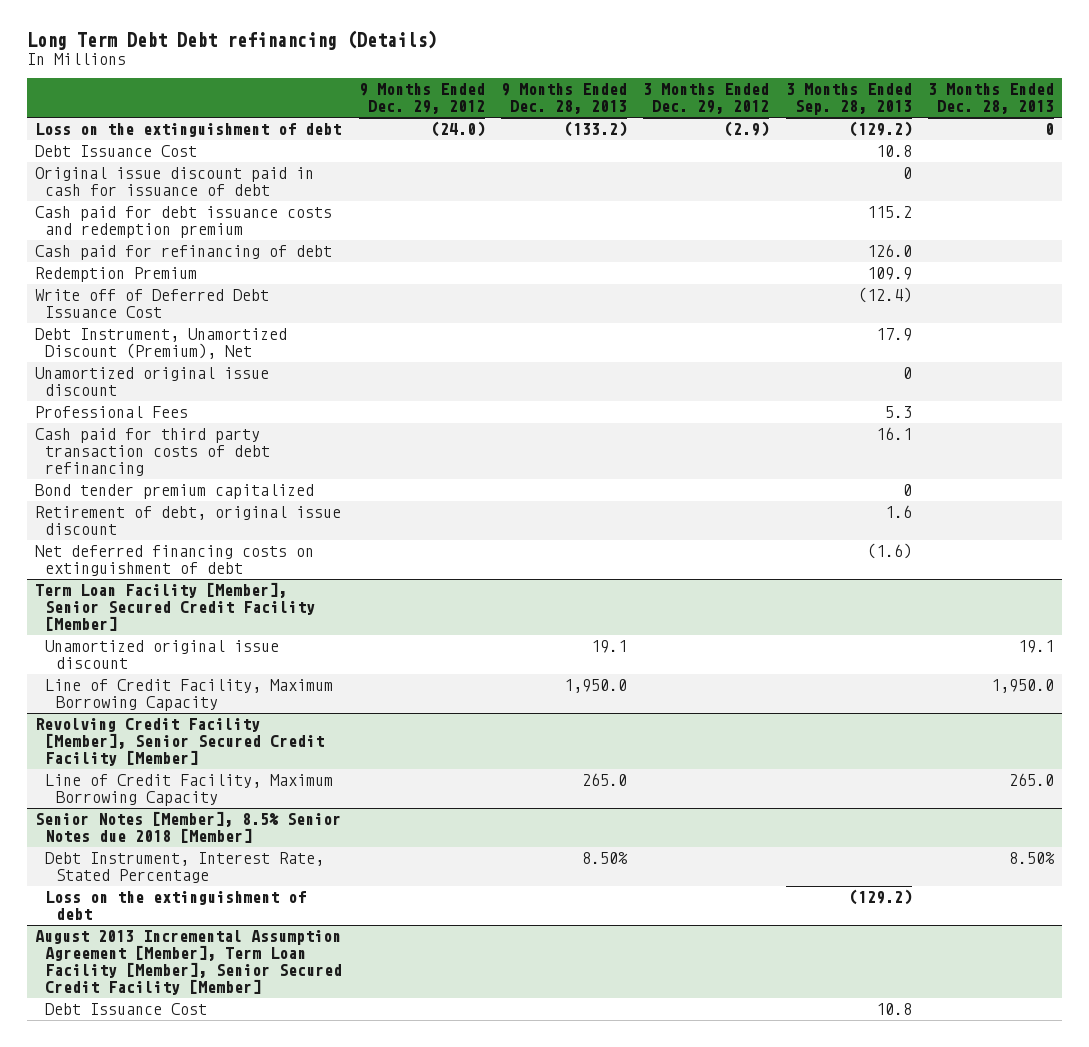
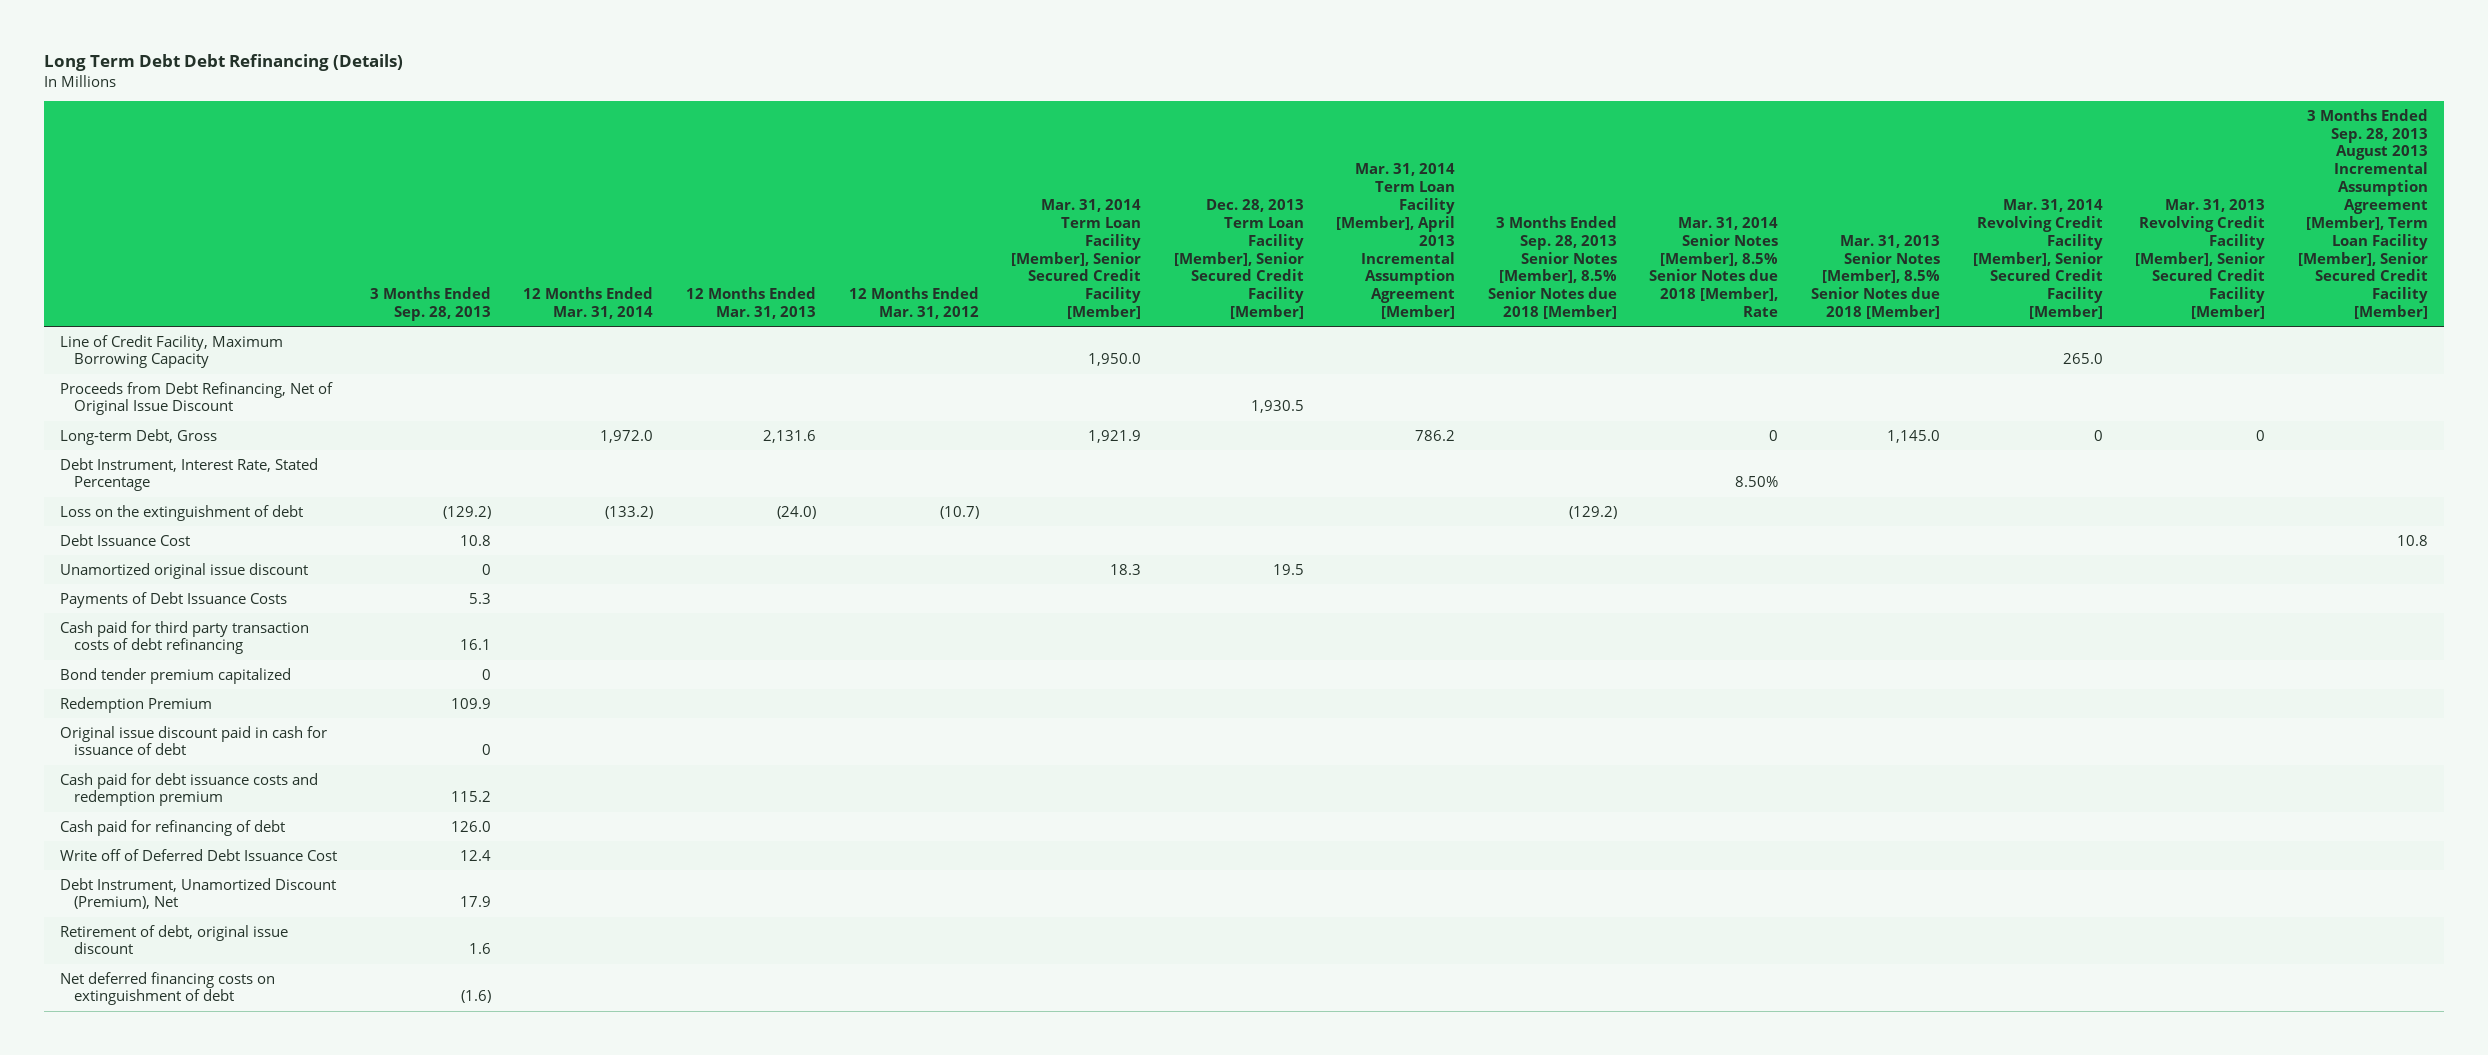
- Long Term Debt Debt refinancing (Details)
+ Long Term Debt Debt Refinancing (Details)
- | 9 Months Ended Dec. 29, 2012 | 9 Months Ended Dec. 28, 2013 | 3 Months Ended Dec. 29, 2012 | 3 Months Ended Sep. 28, 2013 | 3 Months Ended Dec. 28, 2013
+ | 3 Months Ended Sep. 28, 2013 | 12 Months Ended Mar. 31, 2014 | 12 Months Ended Mar. 31, 2013 | 12 Months Ended Mar. 31, 2012 | Mar. 31, 2014 Term Loan Facility [Member], Senior Secured Credit Facility [Member] | Dec. 28, 2013 Term Loan Facility [Member], Senior Secured Credit Facility [Member] | Mar. 31, 2014 Term Loan Facility [Member], April 2013 Incremental Assumption Agreement [Member] | 3 Months Ended Sep. 28, 2013 Senior Notes [Member], 8.5% Senior Notes due 2018 [Member] | Mar. 31, 2014 Senior Notes [Member], 8.5% Senior Notes due 2018 [Member], Rate | Mar. 31, 2013 Senior Notes [Member], 8.5% Senior Notes due 2018 [Member] | Mar. 31, 2014 Revolving Credit Facility [Member], Senior Secured Credit Facility [Member] | Mar. 31, 2013 Revolving Credit Facility [Member], Senior Secured Credit Facility [Member] | 3 Months Ended Sep. 28, 2013 August 2013 Incremental Assumption Agreement [Member], Term Loan Facility [Member], Senior Secured Credit Facility [Member]
+ Line of Credit Facility, Maximum Borrowing Capacity | | | | | 1,950.0 | | | | | | 265.0 | |
+ Proceeds from Debt Refinancing, Net of Original Issue Discount | | | | | | 1,930.5 | | | | | | |
+ Long-term Debt, Gross | | 1,972.0 | 2,131.6 | | 1,921.9 | | 786.2 | | 0 | 1,145.0 | 0 | 0 |
+ Debt Instrument, Interest Rate, Stated Percentage | | | | | | | | | 8.50% | | | |
moved up: Unamortized original issue discount | 0 | | | | 18.3 | 19.5 | | | | | | |
+ Payments of Debt Issuance Costs | 5.3 | | | | | | | | | | | |
moved up: Cash paid for third party transaction costs of debt refinancing | 16.1 | | | | | | | | | | | |
moved up: Bond tender premium capitalized | 0 | | | | | | | | | | | |
moved up: Redemption Premium | 109.9 | | | | | | | | | | | |
- Write off of Deferred Debt Issuance Cost | | | | (12.4) |
+ Write off of Deferred Debt Issuance Cost | 12.4 | | | | | | | | | | | |
- Professional Fees | | | | 5.3 |
- Term Loan Facility [Member], Senior Secured Credit Facility [Member]
- Unamortized original issue discount | | 19.1 | | | 19.1
- Line of Credit Facility, Maximum Borrowing Capacity | | 1,950.0 | | | 1,950.0
- Revolving Credit Facility [Member], Senior Secured Credit Facility [Member]
- Line of Credit Facility, Maximum Borrowing Capacity | | 265.0 | | | 265.0
- Senior Notes [Member], 8.5% Senior Notes due 2018 [Member]
- Debt Instrument, Interest Rate, Stated Percentage | | 8.50% | | | 8.50%
- Loss on the extinguishment of debt | | | | (129.2) |
- August 2013 Incremental Assumption Agreement [Member], Term Loan Facility [Member], Senior Secured Credit Facility [Member]
- Debt Issuance Cost | | | | 10.8 |

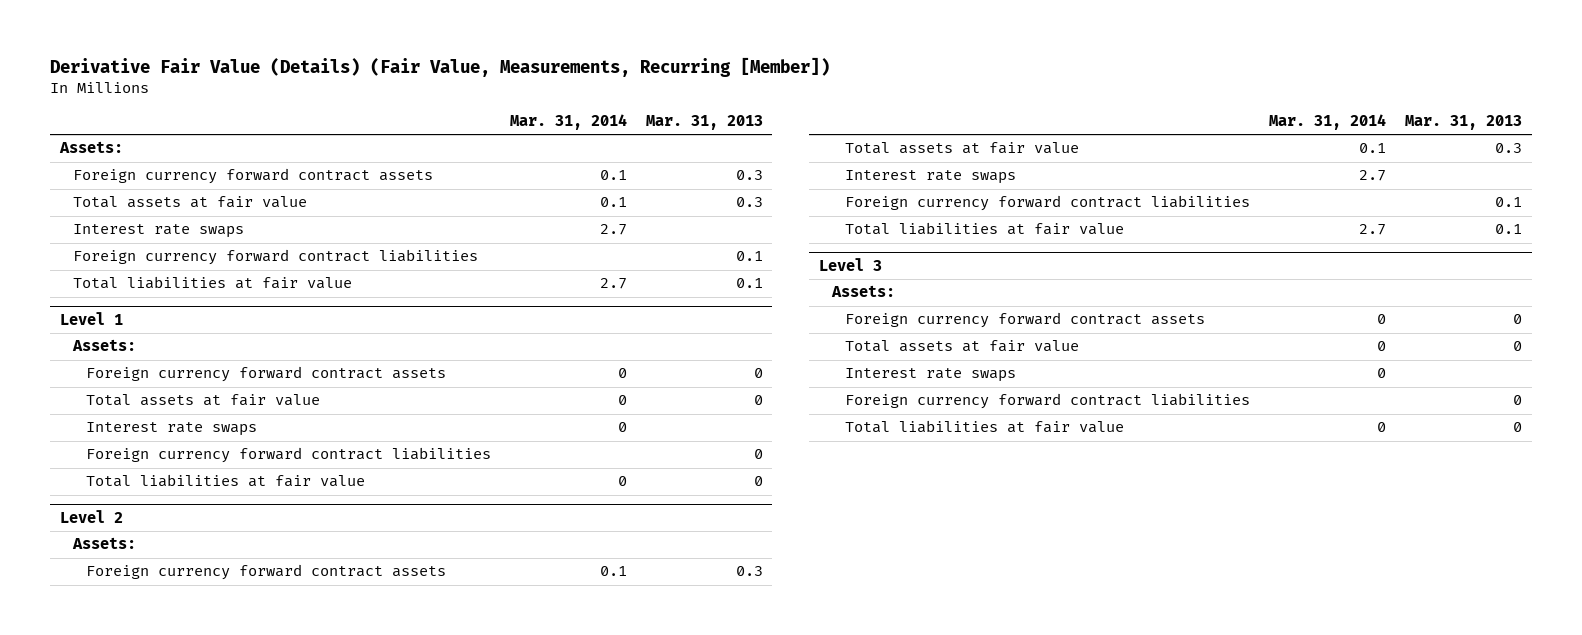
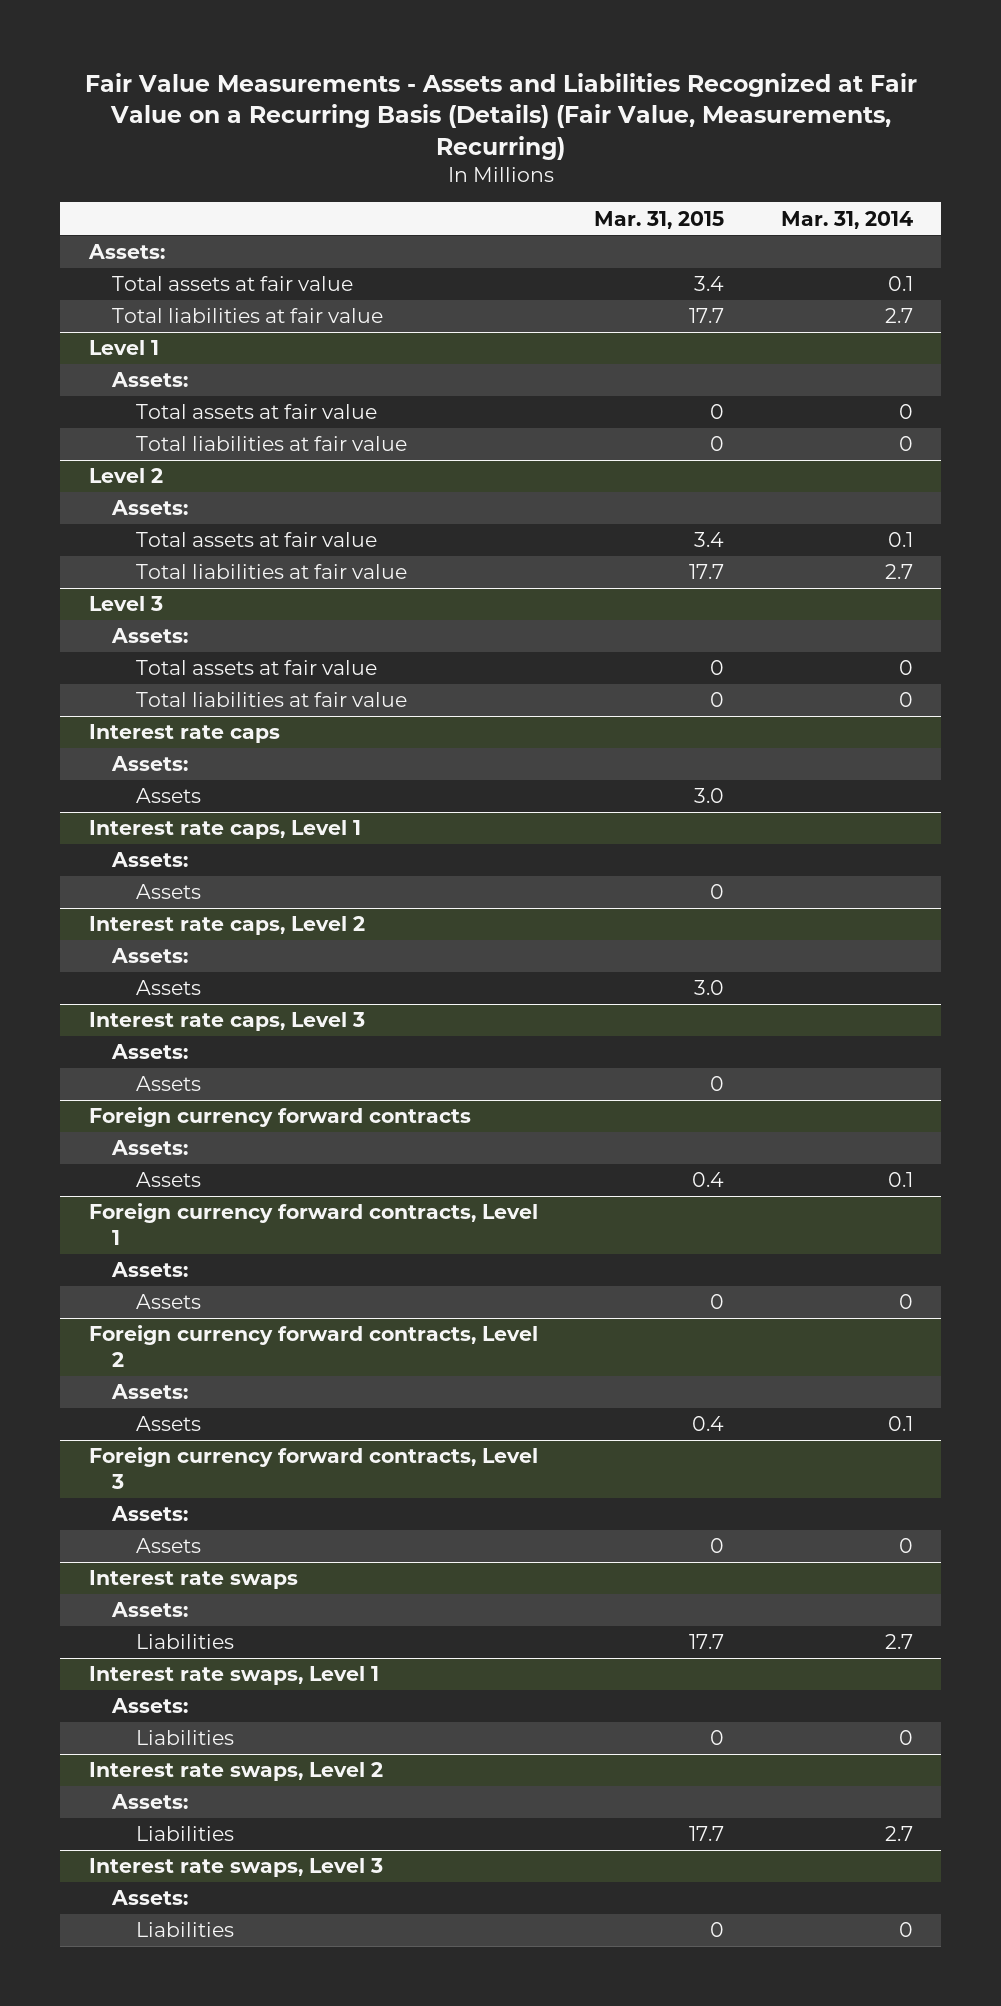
- Derivative Fair Value (Details) (Fair Value, Measurements, Recurring [Member])
+ Fair Value Measurements - Assets and Liabilities Recognized at Fair Value on a Recurring Basis (Details) (Fair Value, Measurements, Recurring)
- | Mar. 31, 2014 | Mar. 31, 2013
+ | Mar. 31, 2015 | Mar. 31, 2014
- Foreign currency forward contract assets | 0.1 | 0.3
- Interest rate swaps | 2.7 |
- Foreign currency forward contract liabilities | | 0.1
@ Level 1
- Foreign currency forward contract assets | 0 | 0
- Interest rate swaps | 0 |
- Foreign currency forward contract liabilities | | 0
@ Level 2
- Foreign currency forward contract assets | 0.1 | 0.3
- Interest rate swaps | 2.7 |
- Foreign currency forward contract liabilities | | 0.1
@ Level 3
- Foreign currency forward contract assets | 0 | 0
- Interest rate swaps | 0 |
- Foreign currency forward contract liabilities | | 0
+ Interest rate caps
+ Assets:
+ Assets | 3.0 |
+ Interest rate caps, Level 1
+ Assets:
+ Assets | 0 |
+ Interest rate caps, Level 2
+ Assets:
+ Assets | 3.0 |
+ Interest rate caps, Level 3
+ Assets:
+ Assets | 0 |
+ Foreign currency forward contracts
+ Assets:
+ Assets | 0.4 | 0.1
+ Foreign currency forward contracts, Level 1
+ Assets:
+ Assets | 0 | 0
+ Foreign currency forward contracts, Level 2
+ Assets:
+ Assets | 0.4 | 0.1
+ Foreign currency forward contracts, Level 3
+ Assets:
+ Assets | 0 | 0
+ Interest rate swaps
+ Assets:
+ Liabilities | 17.7 | 2.7
+ Interest rate swaps, Level 1
+ Assets:
+ Liabilities | 0 | 0
+ Interest rate swaps, Level 2
+ Assets:
+ Liabilities | 17.7 | 2.7
+ Interest rate swaps, Level 3
+ Assets:
+ Liabilities | 0 | 0

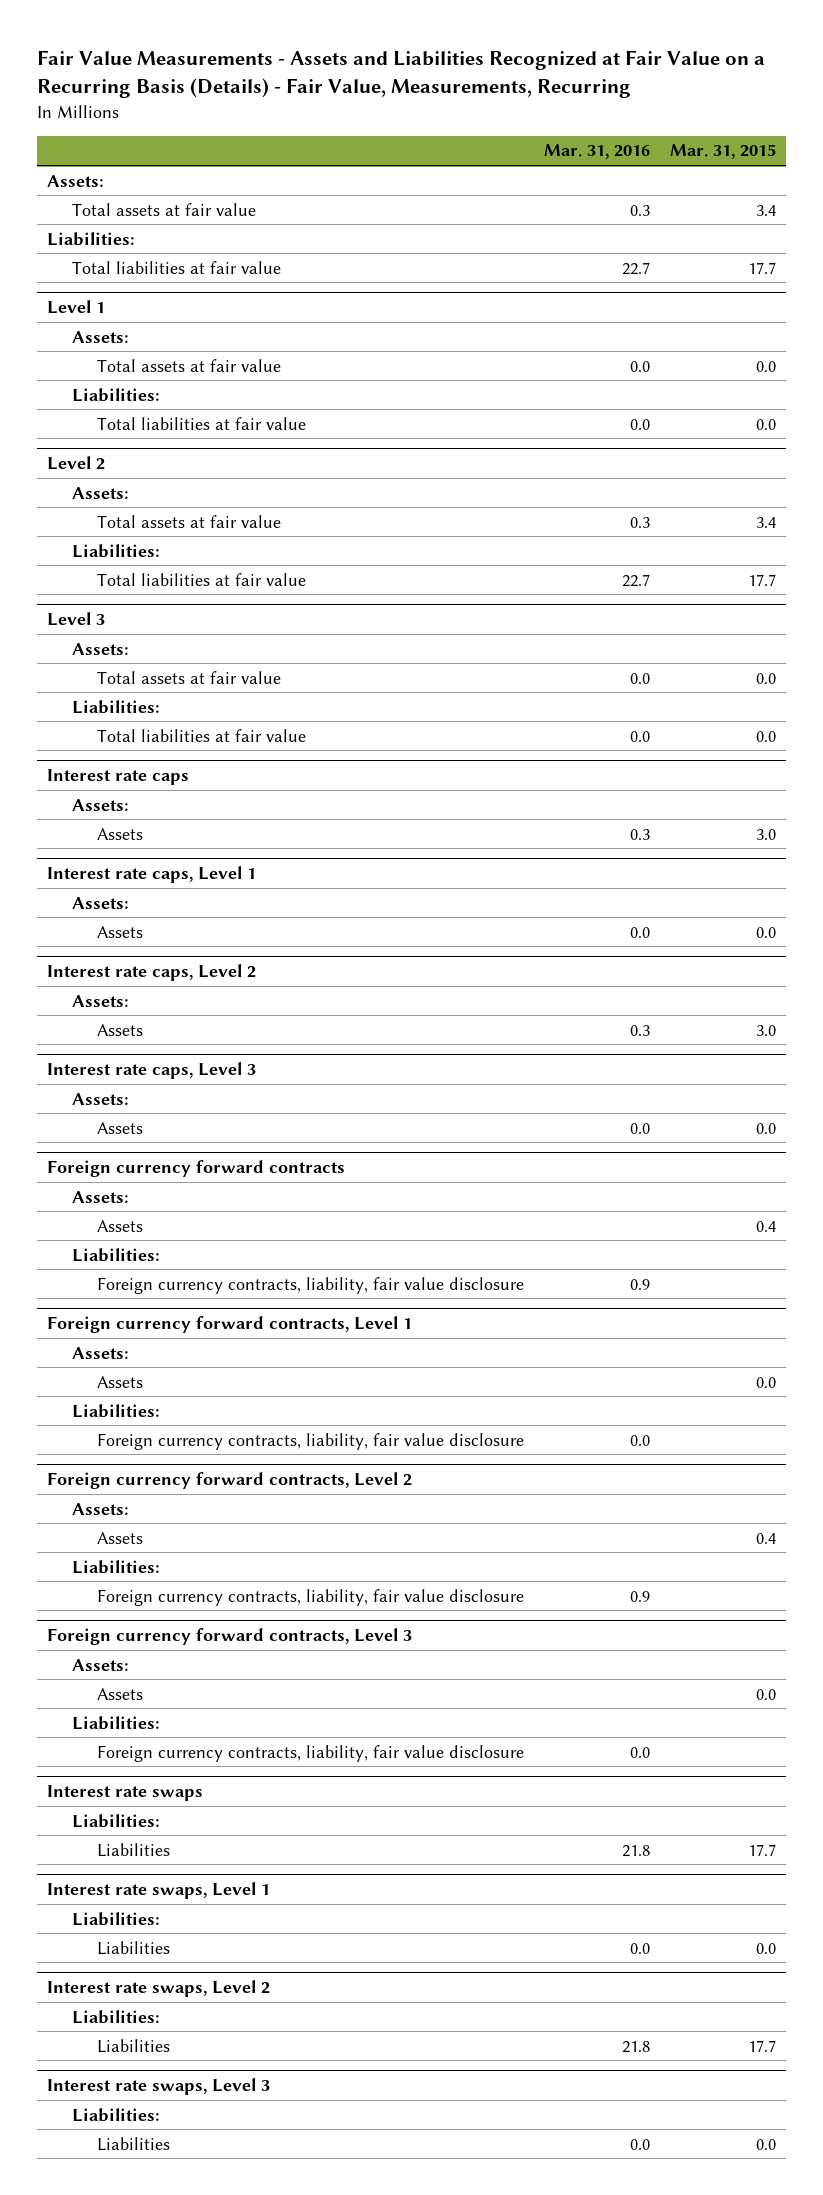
- Fair Value Measurements - Assets and Liabilities Recognized at Fair Value on a Recurring Basis (Details) (Fair Value, Measurements, Recurring)
+ Fair Value Measurements - Assets and Liabilities Recognized at Fair Value on a Recurring Basis (Details) - Fair Value, Measurements, Recurring
- | Mar. 31, 2015 | Mar. 31, 2014
+ | Mar. 31, 2016 | Mar. 31, 2015
+ Liabilities:
@ Level 1
- Total assets at fair value | 0 | 0
- Total liabilities at fair value | 0 | 0
+ Total assets at fair value | 0.0 | 0.0
+ Liabilities:
+ Total liabilities at fair value | 0.0 | 0.0
@ Level 2
+ Liabilities:
@ Level 3
- Total assets at fair value | 0 | 0
- Total liabilities at fair value | 0 | 0
+ Total assets at fair value | 0.0 | 0.0
+ Liabilities:
+ Total liabilities at fair value | 0.0 | 0.0
@ Interest rate caps, Level 1
- Assets | 0 |
+ Assets | 0.0 | 0.0
@ Interest rate caps, Level 3
- Assets | 0 |
+ Assets | 0.0 | 0.0
@ Foreign currency forward contracts
+ Liabilities:
+ Foreign currency contracts, liability, fair value disclosure | 0.9 |
@ Foreign currency forward contracts, Level 1
- Assets | 0 | 0
+ Assets | | 0.0
+ Liabilities:
+ Foreign currency contracts, liability, fair value disclosure | 0.0 |
@ Foreign currency forward contracts, Level 2
+ Liabilities:
+ Foreign currency contracts, liability, fair value disclosure | 0.9 |
@ Foreign currency forward contracts, Level 3
- Assets | 0 | 0
+ Assets | | 0.0
+ Liabilities:
+ Foreign currency contracts, liability, fair value disclosure | 0.0 |
@ Interest rate swaps
- Assets:
+ Liabilities:
@ Interest rate swaps, Level 1
- Assets:
- Liabilities | 0 | 0
+ Liabilities:
+ Liabilities | 0.0 | 0.0
@ Interest rate swaps, Level 2
- Assets:
+ Liabilities:
@ Interest rate swaps, Level 3
- Assets:
- Liabilities | 0 | 0
+ Liabilities:
+ Liabilities | 0.0 | 0.0

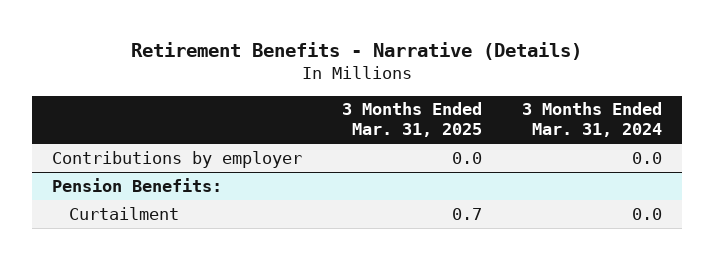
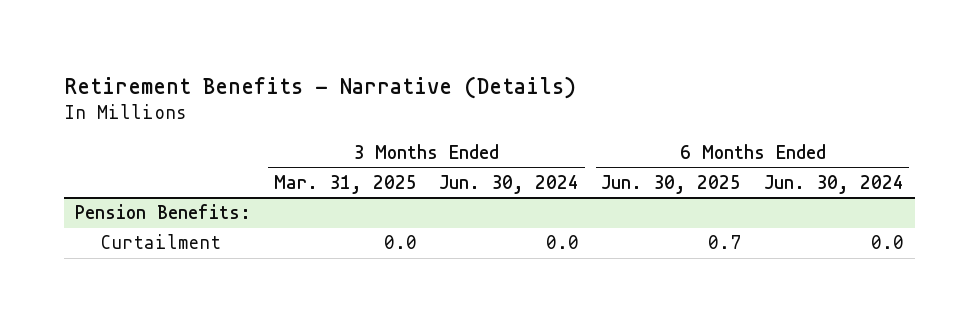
- | 3 Months Ended Mar. 31, 2025 | 3 Months Ended Mar. 31, 2024
+ | 3 Months Ended Mar. 31, 2025 | 3 Months Ended Jun. 30, 2024 | 6 Months Ended Jun. 30, 2025 | 6 Months Ended Jun. 30, 2024
- Contributions by employer | 0.0 | 0.0
@ Pension Benefits:
- Curtailment | 0.7 | 0.0
+ Curtailment | 0.0 | 0.0 | 0.7 | 0.0

